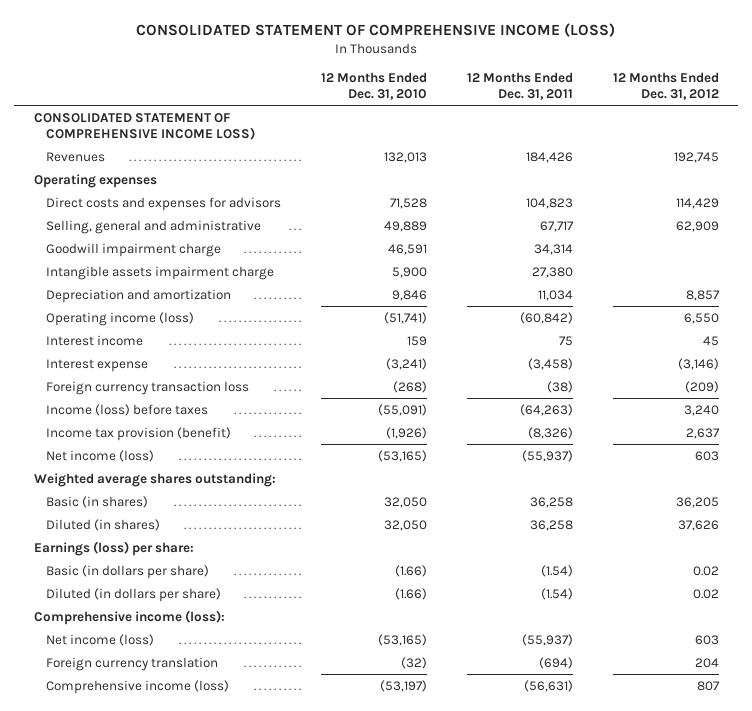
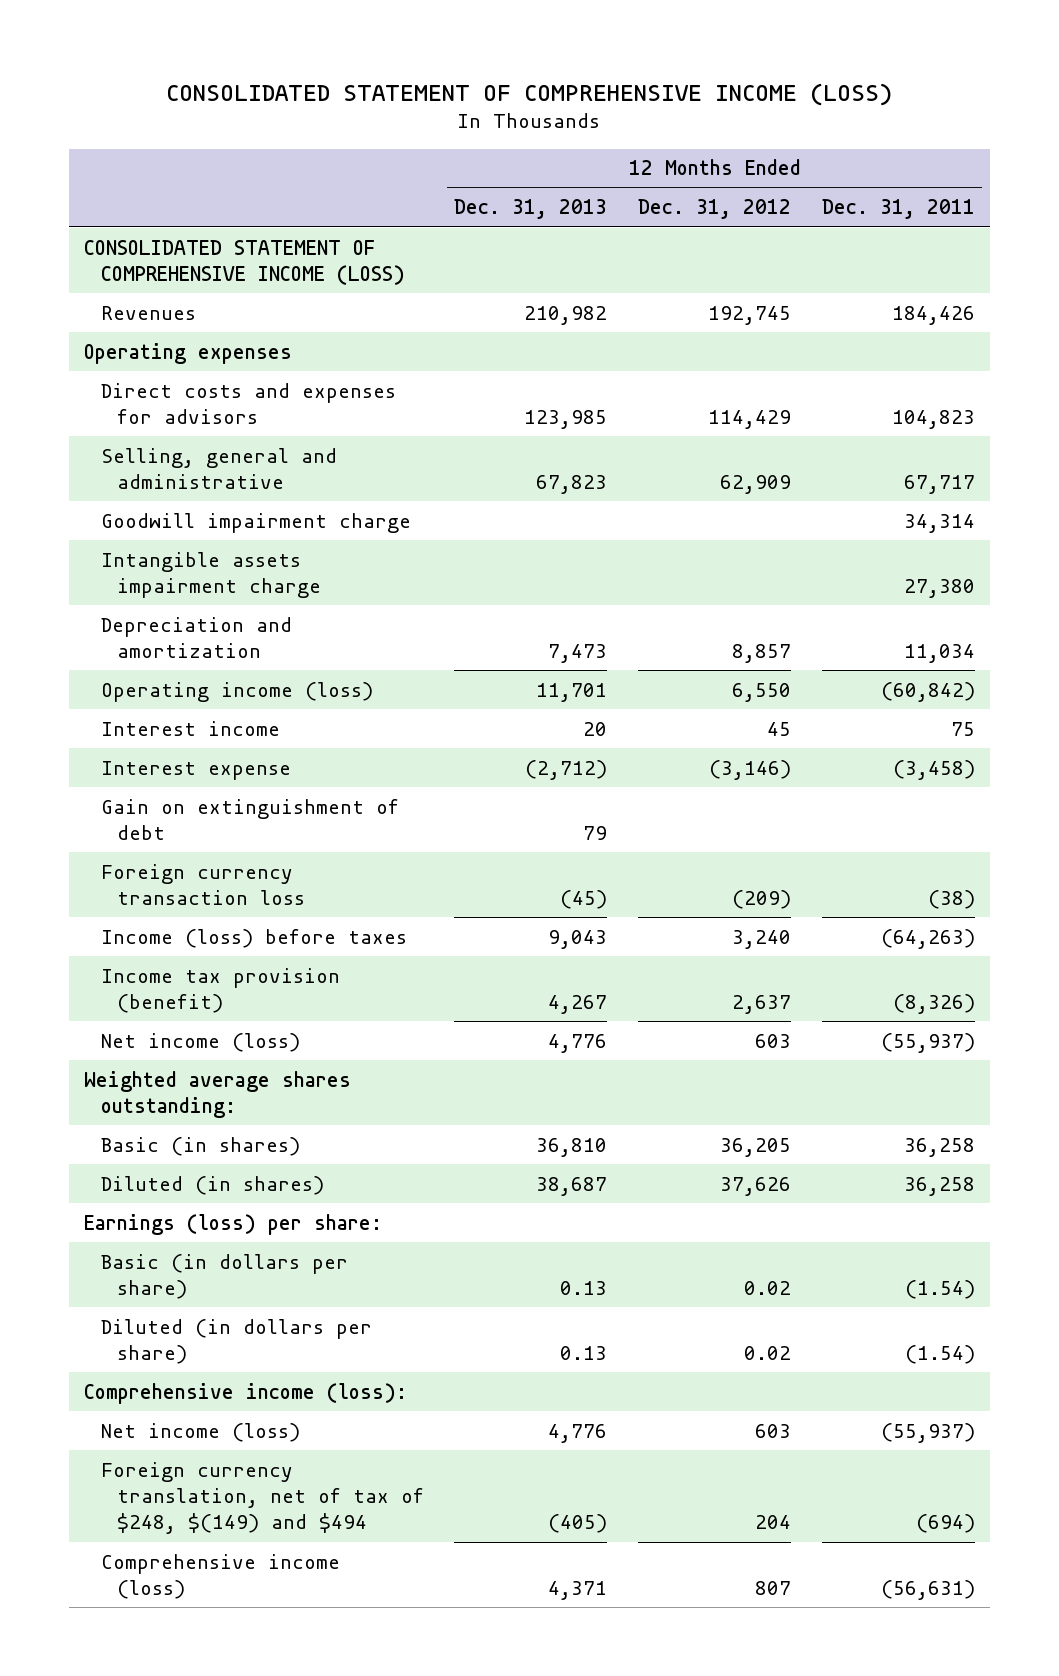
- | 12 Months Ended Dec. 31, 2010 | 12 Months Ended Dec. 31, 2011 | 12 Months Ended Dec. 31, 2012
+ | 12 Months Ended Dec. 31, 2013 | 12 Months Ended Dec. 31, 2012 | 12 Months Ended Dec. 31, 2011
- CONSOLIDATED STATEMENT OF COMPREHENSIVE INCOME LOSS)
+ CONSOLIDATED STATEMENT OF COMPREHENSIVE INCOME (LOSS)
+ Gain on extinguishment of debt | 79 | |
- Foreign currency translation | (32) | (694) | 204
+ Foreign currency translation, net of tax of $248, $(149) and $494 | (405) | 204 | (694)

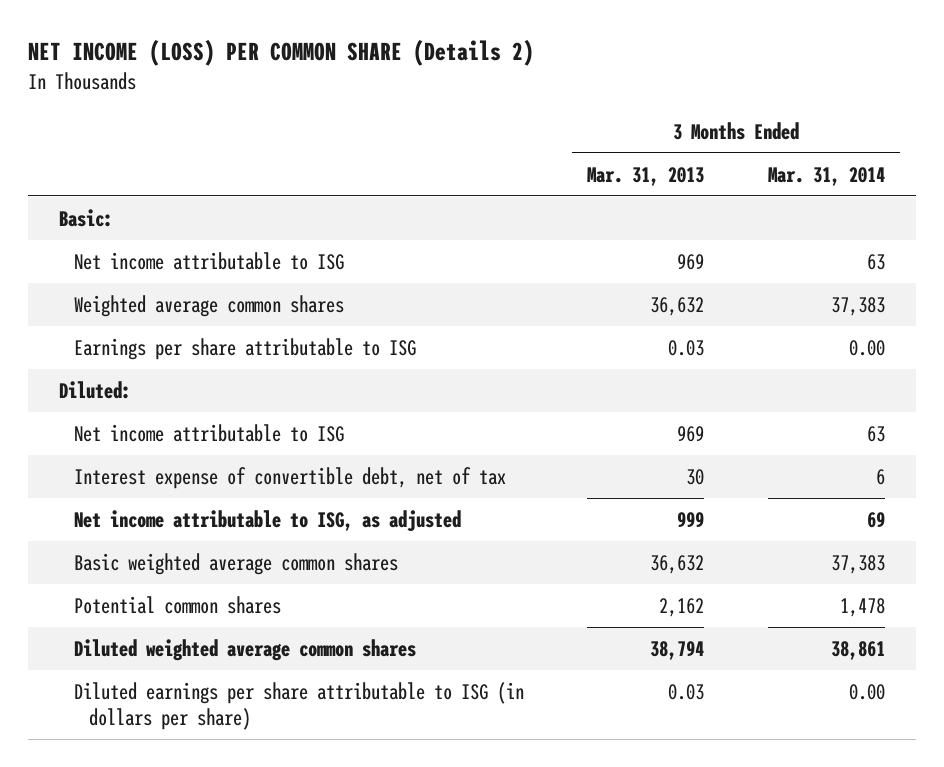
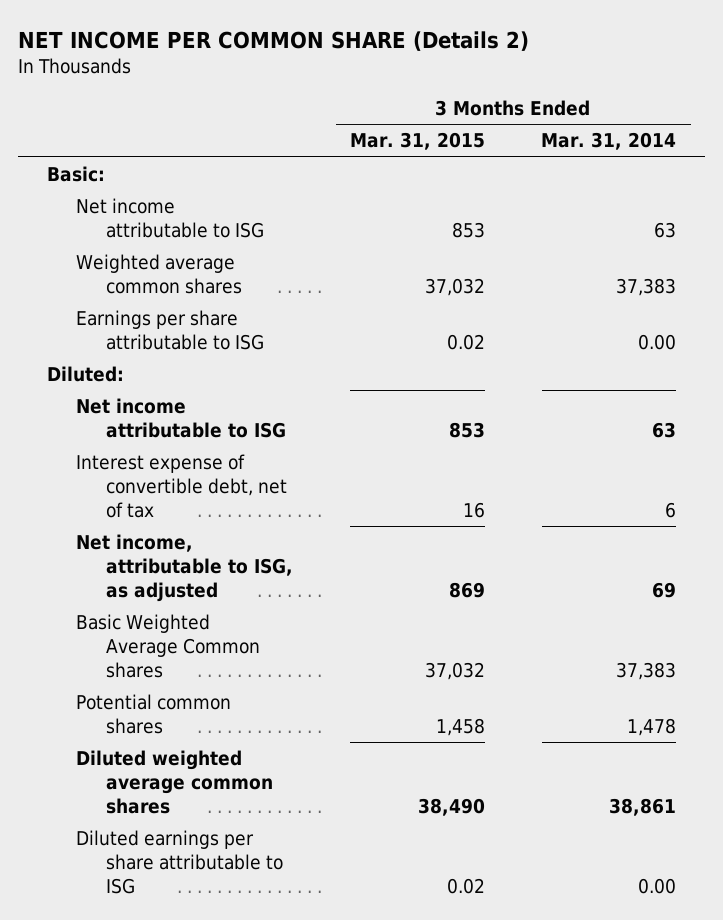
- NET INCOME (LOSS) PER COMMON SHARE (Details 2)
+ NET INCOME PER COMMON SHARE (Details 2)
- | 3 Months Ended Mar. 31, 2013 | 3 Months Ended Mar. 31, 2014
+ | 3 Months Ended Mar. 31, 2015 | 3 Months Ended Mar. 31, 2014
- Net income attributable to ISG, as adjusted | 999 | 69
- Basic weighted average common shares | 36,632 | 37,383
+ Net income, attributable to ISG, as adjusted | 869 | 69
+ Basic Weighted Average Common shares | 37,032 | 37,383
- Diluted earnings per share attributable to ISG (in dollars per share) | 0.03 | 0.00
+ Diluted earnings per share attributable to ISG | 0.02 | 0.00

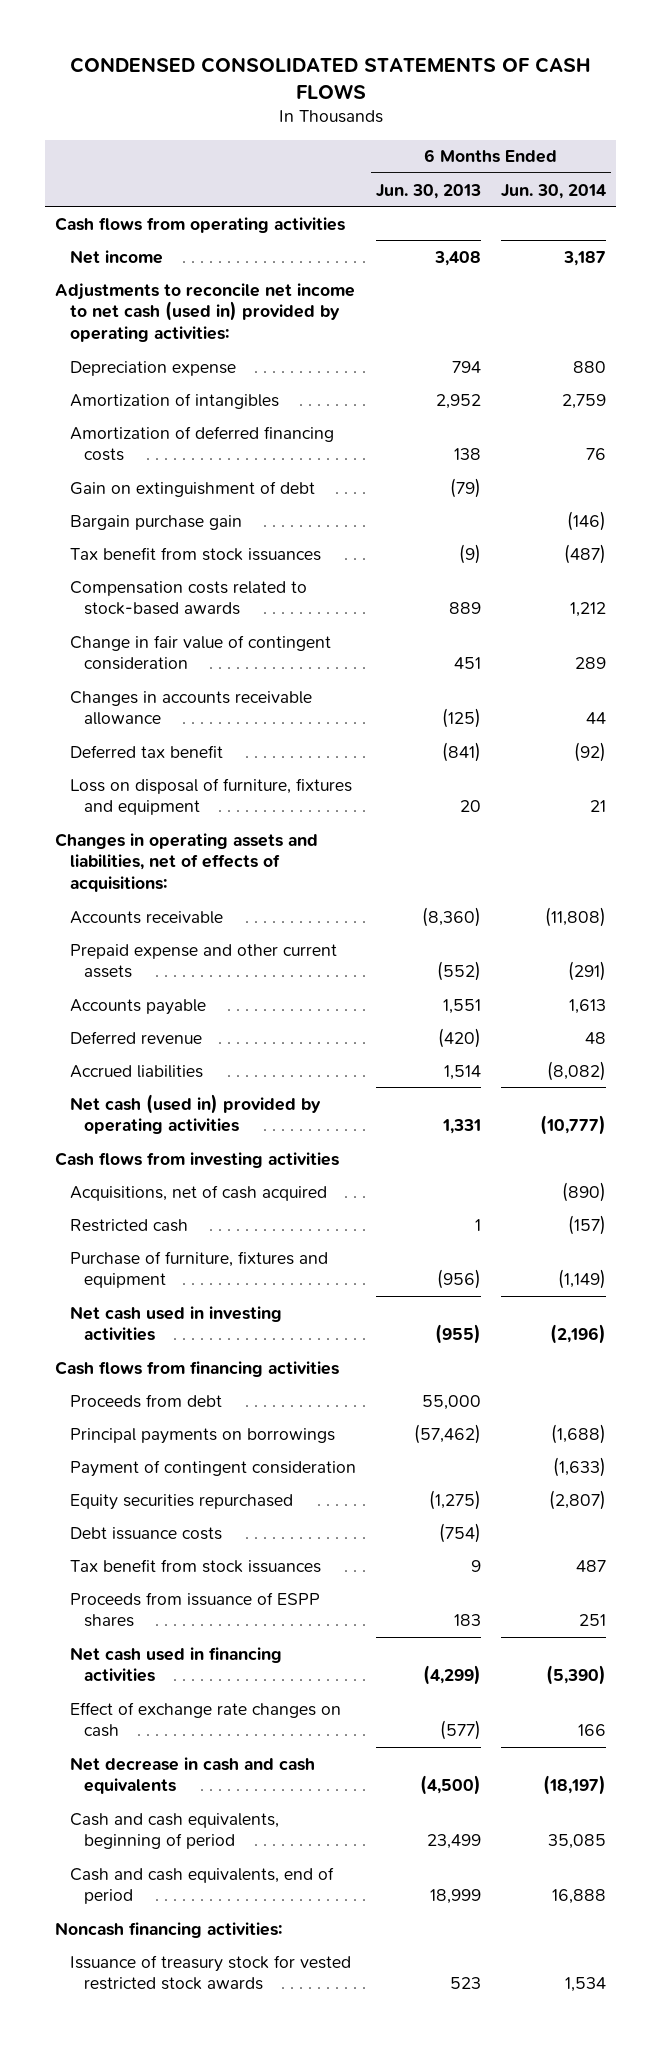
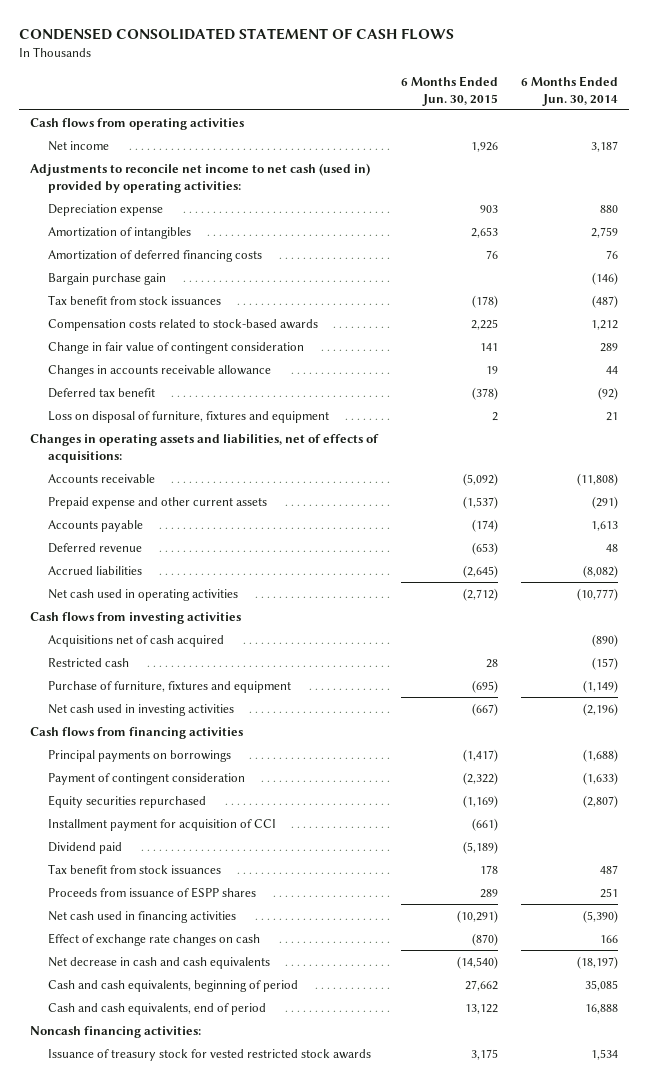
- CONDENSED CONSOLIDATED STATEMENTS OF CASH FLOWS
+ CONDENSED CONSOLIDATED STATEMENT OF CASH FLOWS
- | 6 Months Ended Jun. 30, 2013 | 6 Months Ended Jun. 30, 2014
+ | 6 Months Ended Jun. 30, 2015 | 6 Months Ended Jun. 30, 2014
- Gain on extinguishment of debt | (79) |
- Net cash (used in) provided by operating activities | 1,331 | (10,777)
+ Net cash used in operating activities | (2,712) | (10,777)
- Acquisitions, net of cash acquired | | (890)
+ Acquisitions net of cash acquired | | (890)
- Proceeds from debt | 55,000 |
- Debt issuance costs | (754) |
+ Installment payment for acquisition of CCI | (661) |
+ Dividend paid | (5,189) |

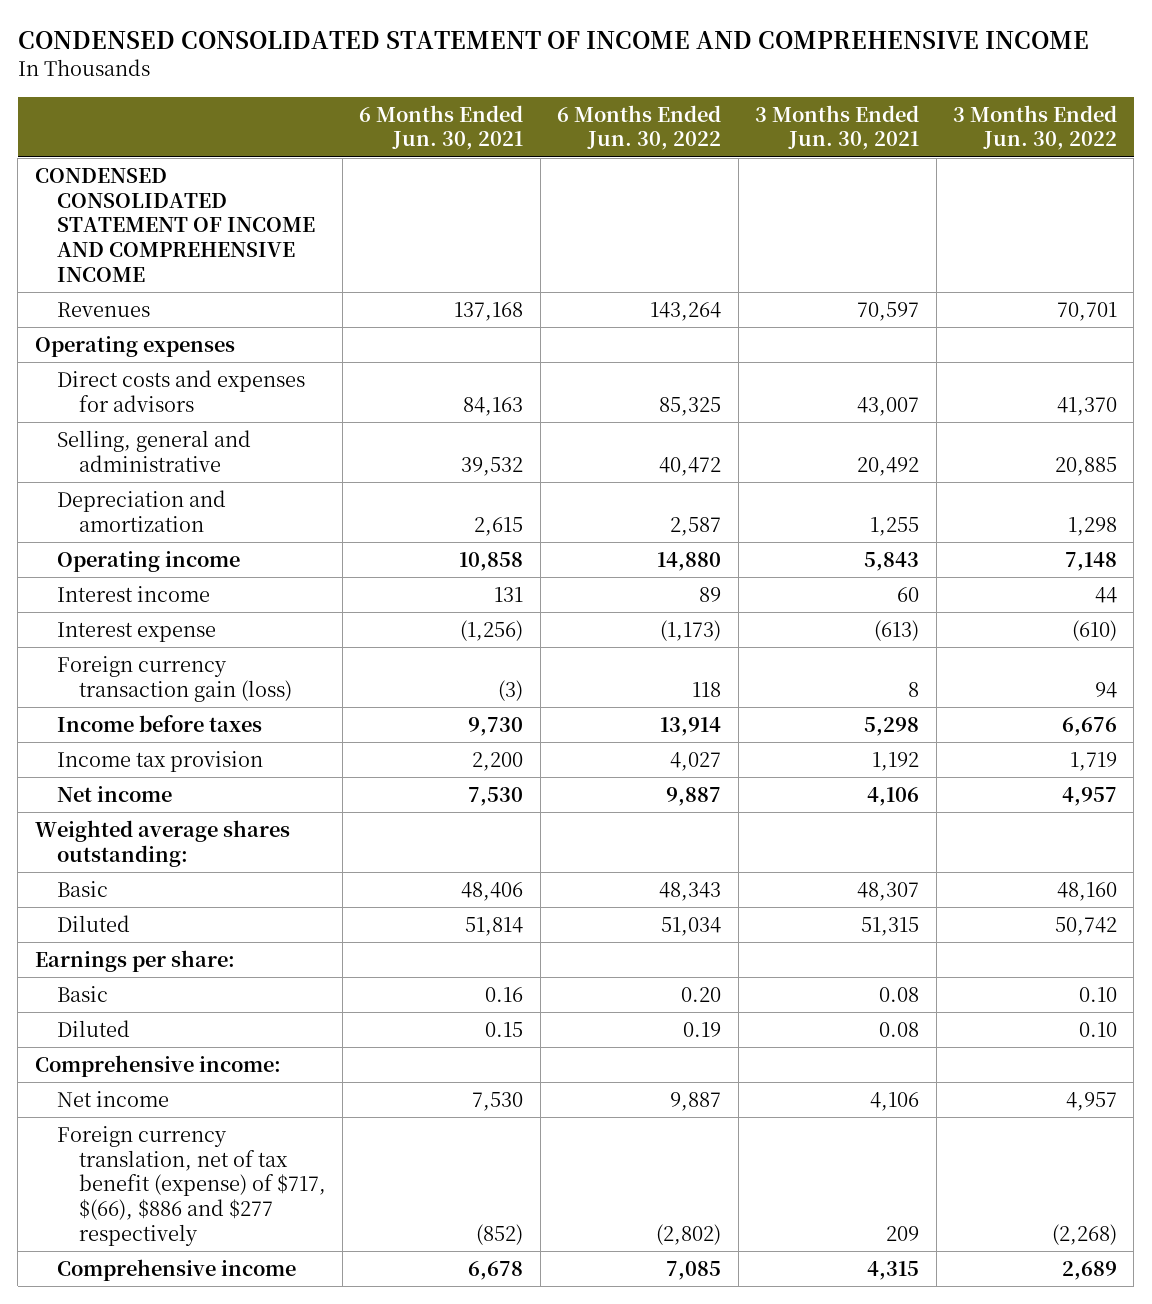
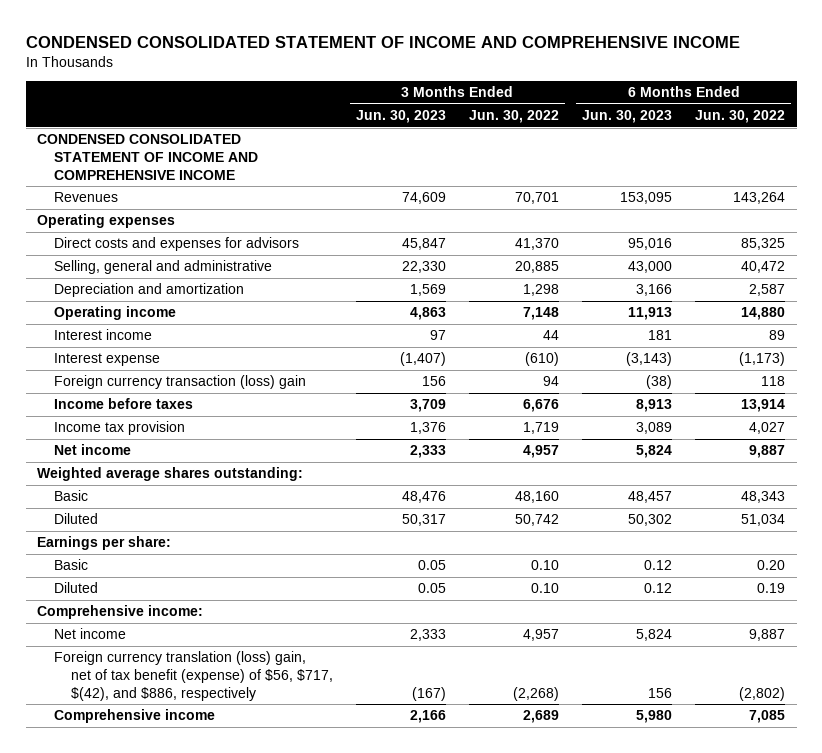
- | 6 Months Ended Jun. 30, 2021 | 6 Months Ended Jun. 30, 2022 | 3 Months Ended Jun. 30, 2021 | 3 Months Ended Jun. 30, 2022
+ | 3 Months Ended Jun. 30, 2023 | 3 Months Ended Jun. 30, 2022 | 6 Months Ended Jun. 30, 2023 | 6 Months Ended Jun. 30, 2022
- Foreign currency transaction gain (loss) | (3) | 118 | 8 | 94
+ Foreign currency transaction (loss) gain | 156 | 94 | (38) | 118
- Foreign currency translation, net of tax benefit (expense) of $717, $(66), $886 and $277 respectively | (852) | (2,802) | 209 | (2,268)
+ Foreign currency translation (loss) gain, net of tax benefit (expense) of $56, $717, $(42), and $886, respectively | (167) | (2,268) | 156 | (2,802)

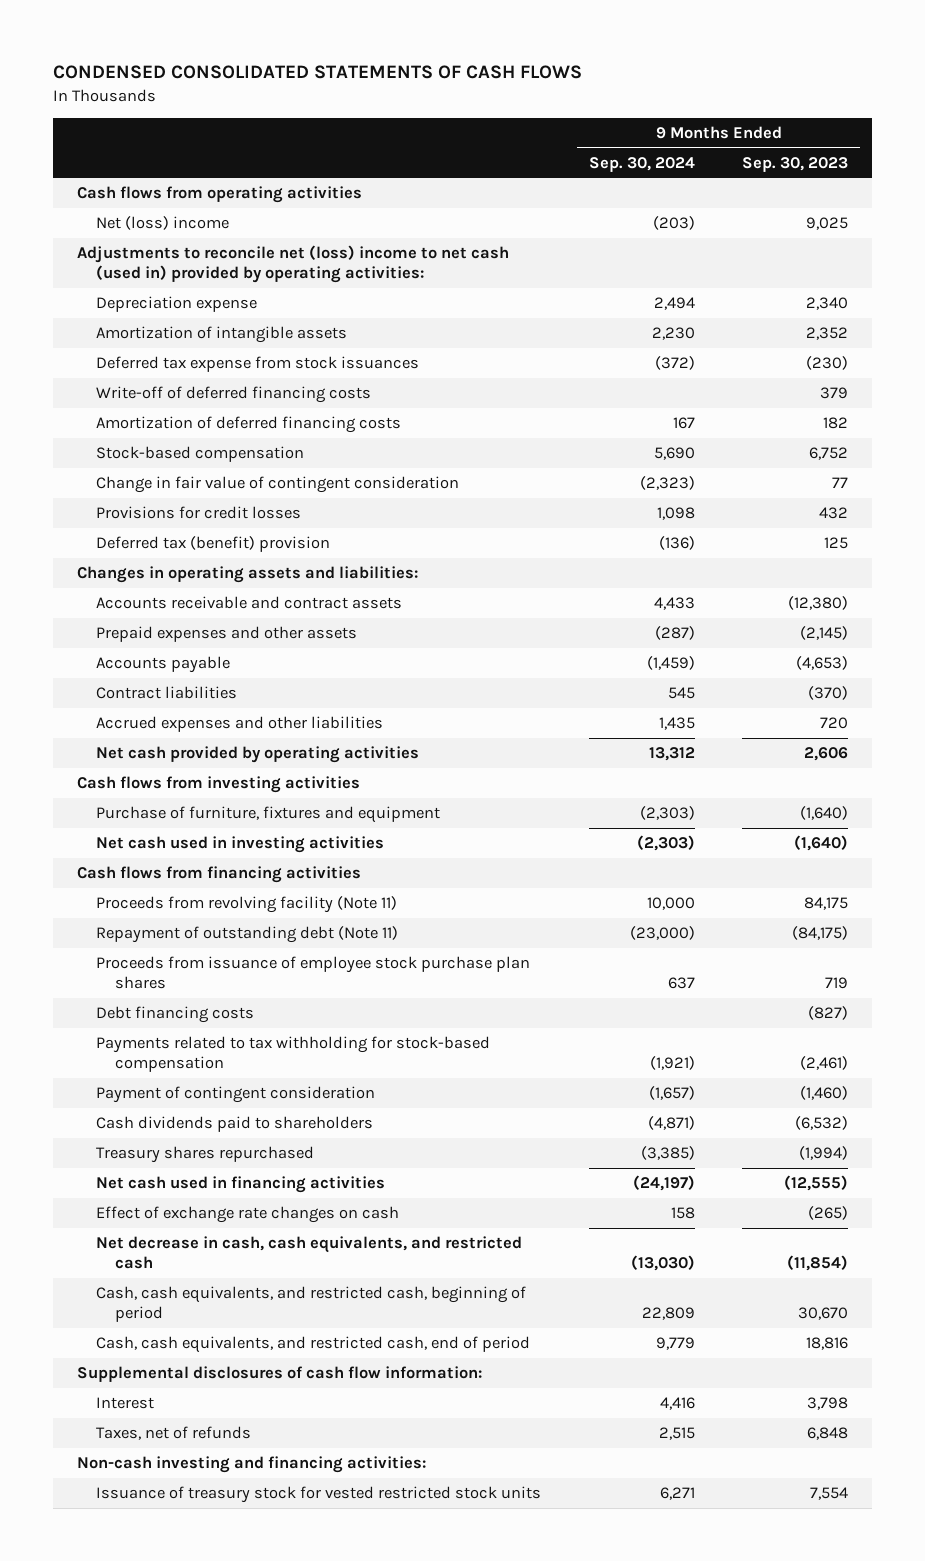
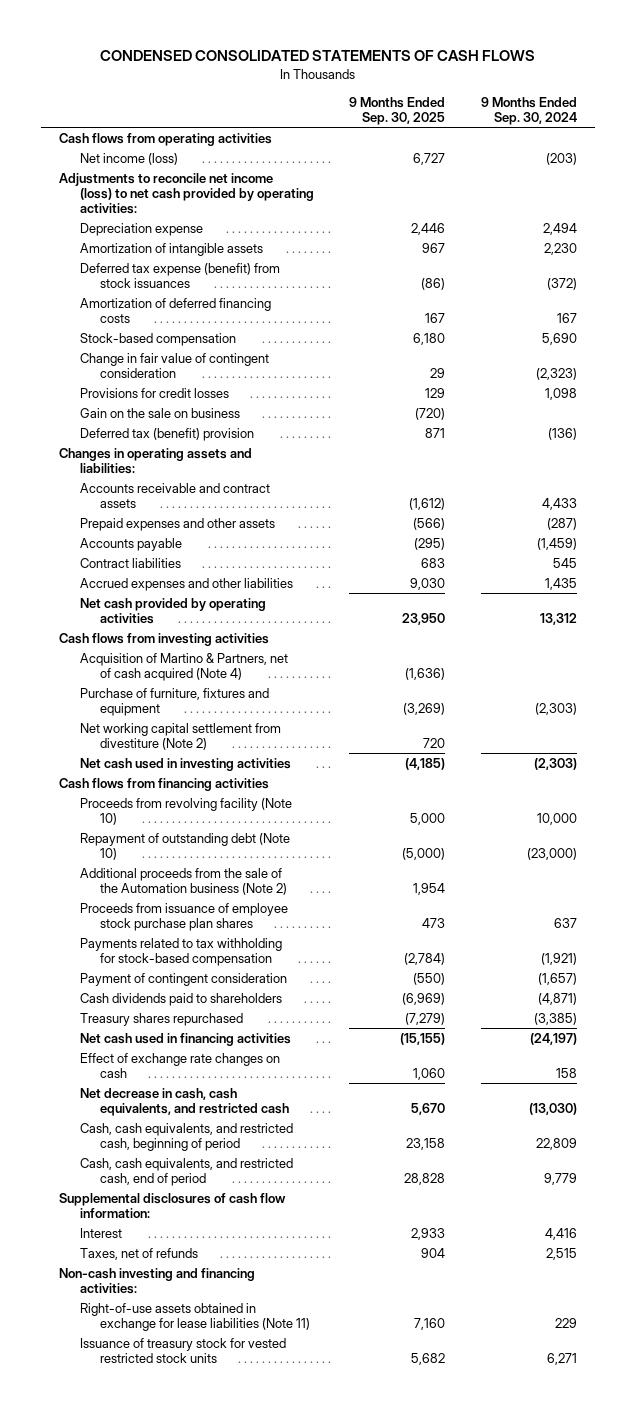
- | 9 Months Ended Sep. 30, 2024 | 9 Months Ended Sep. 30, 2023
+ | 9 Months Ended Sep. 30, 2025 | 9 Months Ended Sep. 30, 2024
- Net (loss) income | (203) | 9,025
- Adjustments to reconcile net (loss) income to net cash (used in) provided by operating activities:
+ Net income (loss) | 6,727 | (203)
+ Adjustments to reconcile net income (loss) to net cash provided by operating activities:
- Deferred tax expense from stock issuances | (372) | (230)
- Write-off of deferred financing costs | | 379
+ Deferred tax expense (benefit) from stock issuances | (86) | (372)
+ Gain on the sale on business | (720) |
+ Acquisition of Martino & Partners, net of cash acquired (Note 4) | (1,636) |
+ Net working capital settlement from divestiture (Note 2) | 720 |
- Proceeds from revolving facility (Note 11) | 10,000 | 84,175
- Repayment of outstanding debt (Note 11) | (23,000) | (84,175)
+ Proceeds from revolving facility (Note 10) | 5,000 | 10,000
+ Repayment of outstanding debt (Note 10) | (5,000) | (23,000)
+ Additional proceeds from the sale of the Automation business (Note 2) | 1,954 |
- Debt financing costs | | (827)
+ Right-of-use assets obtained in exchange for lease liabilities (Note 11) | 7,160 | 229

